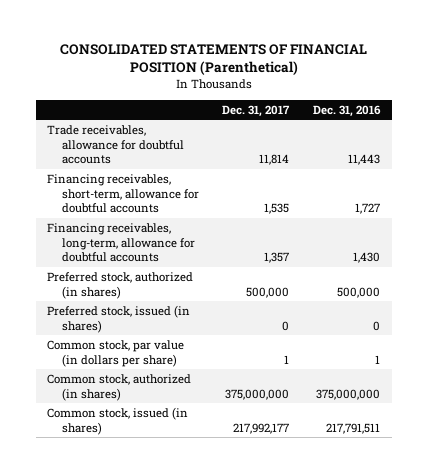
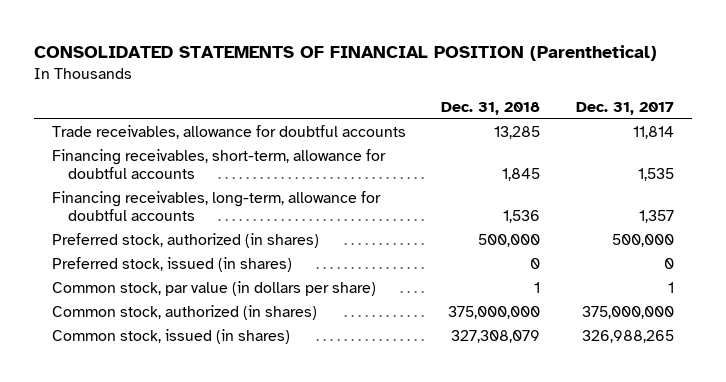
- | Dec. 31, 2017 | Dec. 31, 2016
+ | Dec. 31, 2018 | Dec. 31, 2017
- Common stock, issued (in shares) | 217,992,177 | 217,791,511
+ Common stock, issued (in shares) | 327,308,079 | 326,988,265

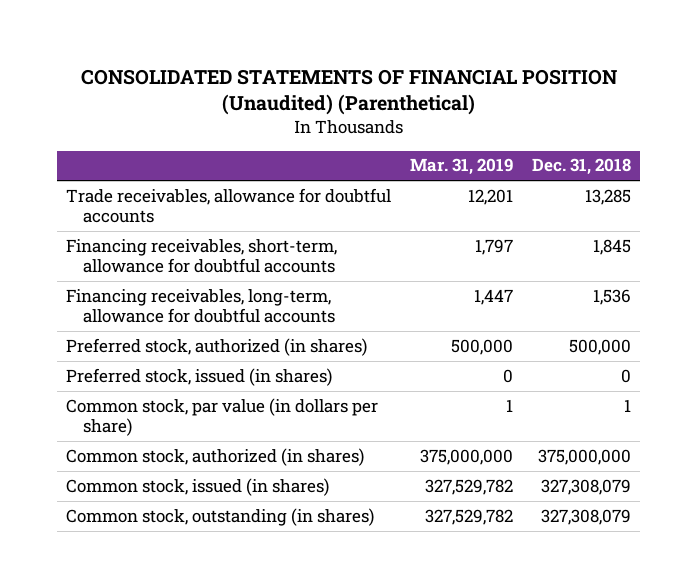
- CONSOLIDATED STATEMENTS OF FINANCIAL POSITION (Parenthetical)
+ CONSOLIDATED STATEMENTS OF FINANCIAL POSITION (Unaudited) (Parenthetical)
- | Dec. 31, 2018 | Dec. 31, 2017
+ | Mar. 31, 2019 | Dec. 31, 2018
+ Common stock, outstanding (in shares) | 327,529,782 | 327,308,079

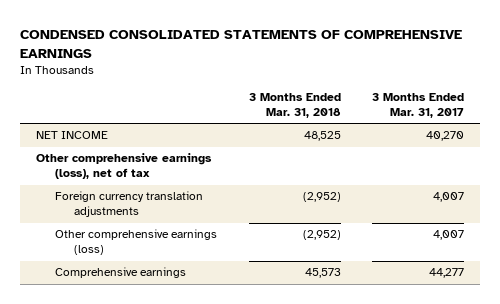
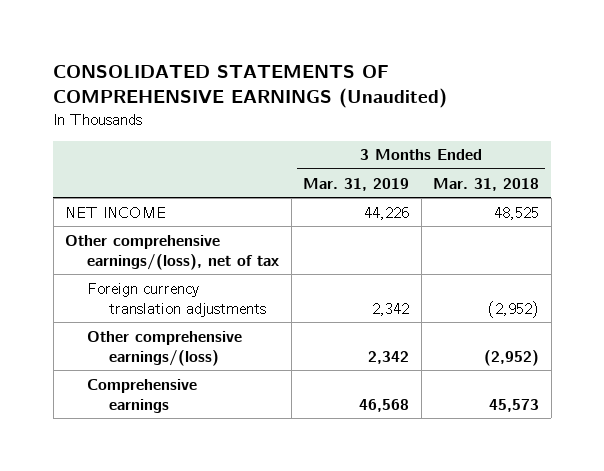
- CONDENSED CONSOLIDATED STATEMENTS OF COMPREHENSIVE EARNINGS
+ CONSOLIDATED STATEMENTS OF COMPREHENSIVE EARNINGS (Unaudited)
- | 3 Months Ended Mar. 31, 2018 | 3 Months Ended Mar. 31, 2017
+ | 3 Months Ended Mar. 31, 2019 | 3 Months Ended Mar. 31, 2018
- Other comprehensive earnings (loss), net of tax
+ Other comprehensive earnings/(loss), net of tax
- Other comprehensive earnings (loss) | (2,952) | 4,007
+ Other comprehensive earnings/(loss) | 2,342 | (2,952)

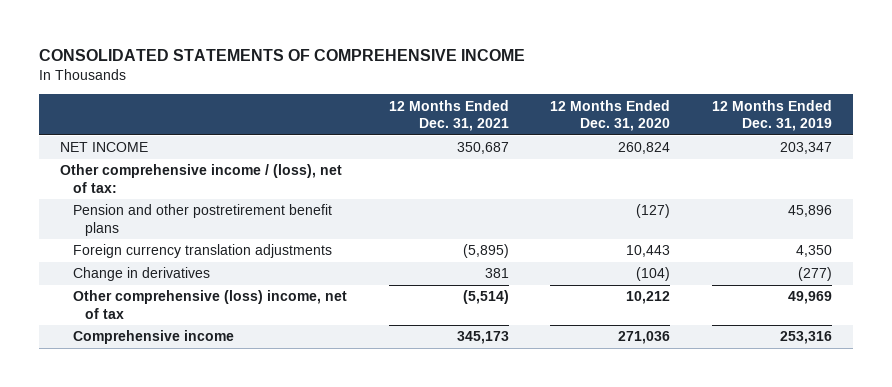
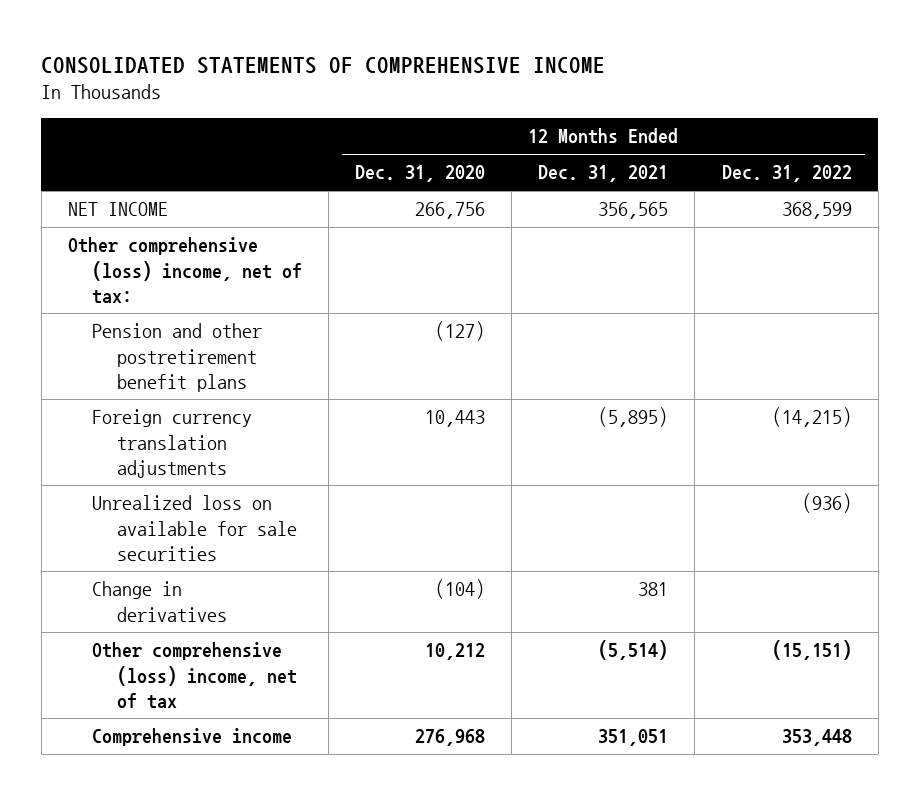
- | 12 Months Ended Dec. 31, 2021 | 12 Months Ended Dec. 31, 2020 | 12 Months Ended Dec. 31, 2019
+ | 12 Months Ended Dec. 31, 2020 | 12 Months Ended Dec. 31, 2021 | 12 Months Ended Dec. 31, 2022
- NET INCOME | 350,687 | 260,824 | 203,347
- Other comprehensive income / (loss), net of tax:
+ NET INCOME | 266,756 | 356,565 | 368,599
+ Other comprehensive (loss) income, net of tax:
+ Unrealized loss on available for sale securities | | | (936)
- Comprehensive income | 345,173 | 271,036 | 253,316
+ Comprehensive income | 276,968 | 351,051 | 353,448

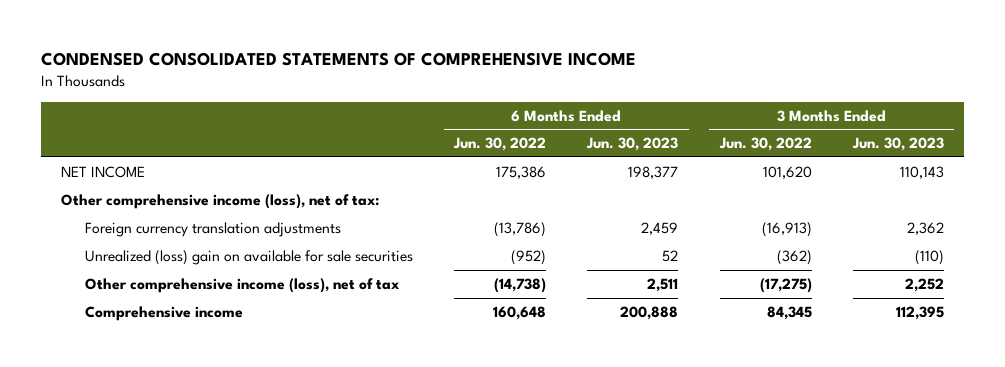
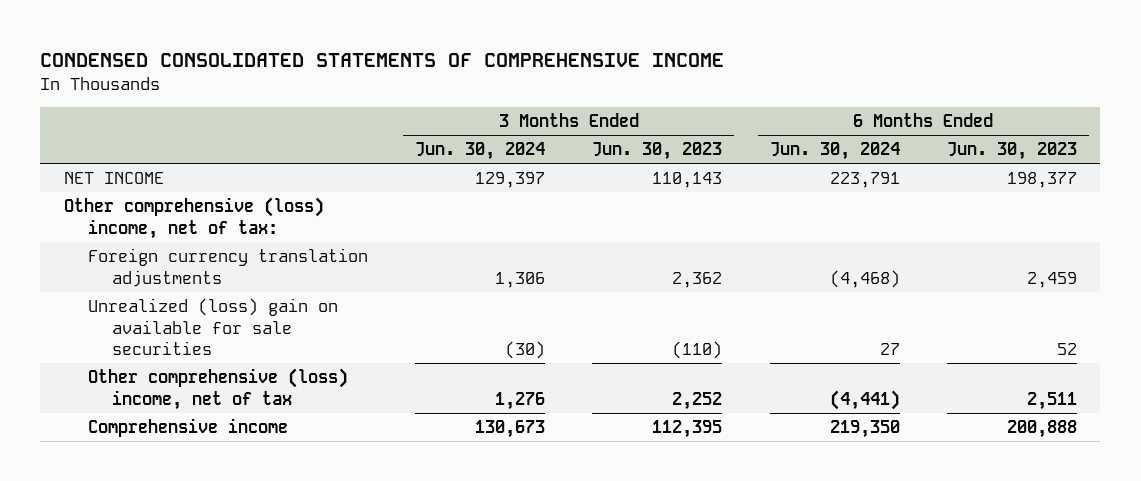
- | 6 Months Ended Jun. 30, 2022 | 6 Months Ended Jun. 30, 2023 | 3 Months Ended Jun. 30, 2022 | 3 Months Ended Jun. 30, 2023
+ | 3 Months Ended Jun. 30, 2024 | 3 Months Ended Jun. 30, 2023 | 6 Months Ended Jun. 30, 2024 | 6 Months Ended Jun. 30, 2023
- Other comprehensive income (loss), net of tax:
+ Other comprehensive (loss) income, net of tax:
- Other comprehensive income (loss), net of tax | (14,738) | 2,511 | (17,275) | 2,252
+ Other comprehensive (loss) income, net of tax | 1,276 | 2,252 | (4,441) | 2,511

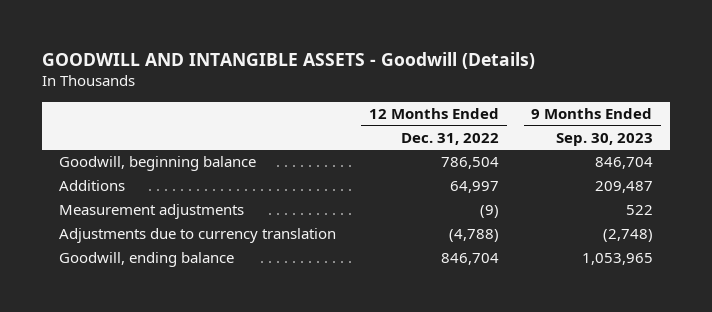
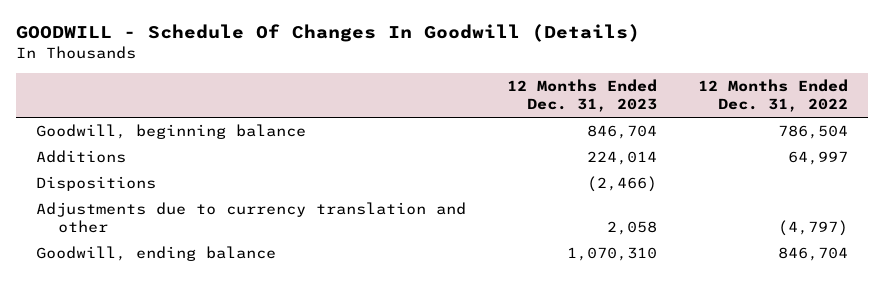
- GOODWILL AND INTANGIBLE ASSETS - Goodwill (Details)
+ GOODWILL - Schedule Of Changes In Goodwill (Details)
- | 12 Months Ended Dec. 31, 2022 | 9 Months Ended Sep. 30, 2023
+ | 12 Months Ended Dec. 31, 2023 | 12 Months Ended Dec. 31, 2022
- Measurement adjustments | (9) | 522
- Adjustments due to currency translation | (4,788) | (2,748)
+ Dispositions | (2,466) |
+ Adjustments due to currency translation and other | 2,058 | (4,797)

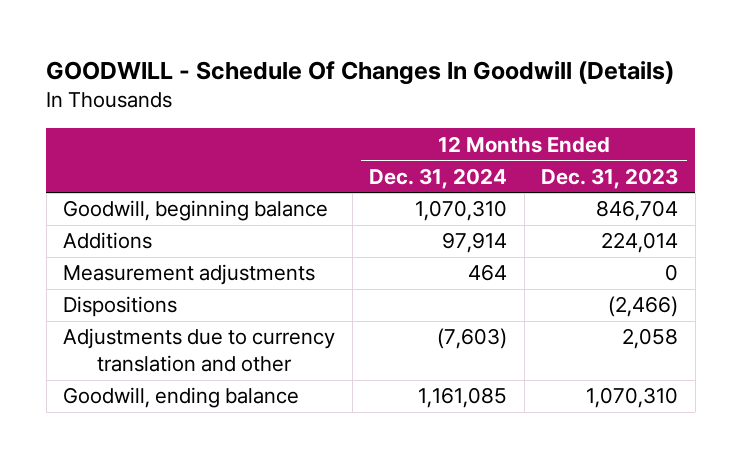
- | 12 Months Ended Dec. 31, 2023 | 12 Months Ended Dec. 31, 2022
+ | 12 Months Ended Dec. 31, 2024 | 12 Months Ended Dec. 31, 2023
+ Measurement adjustments | 464 | 0

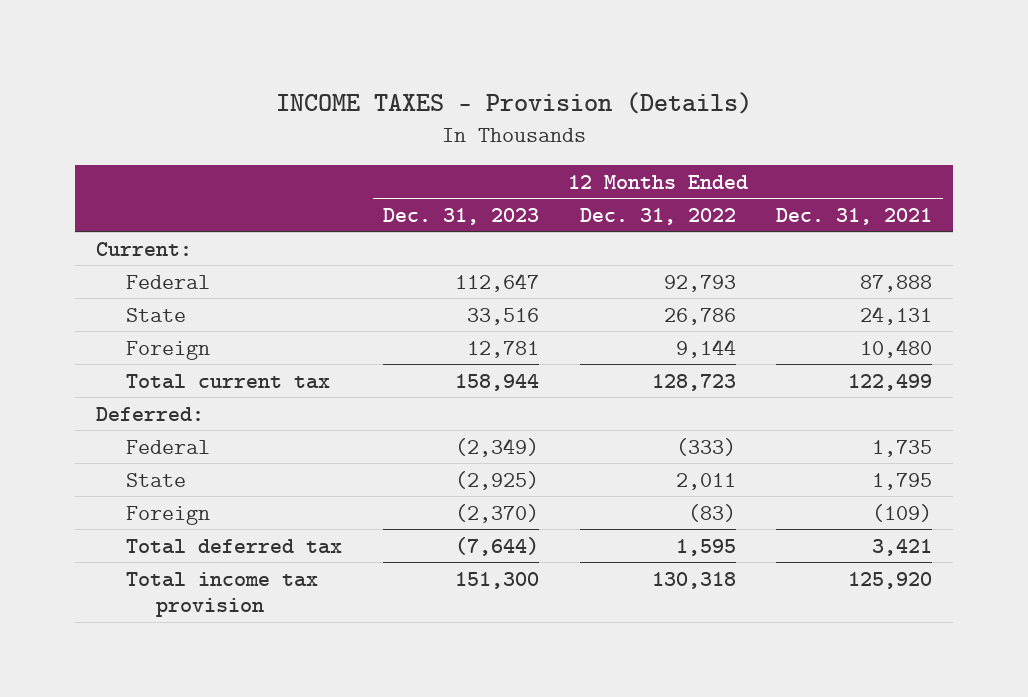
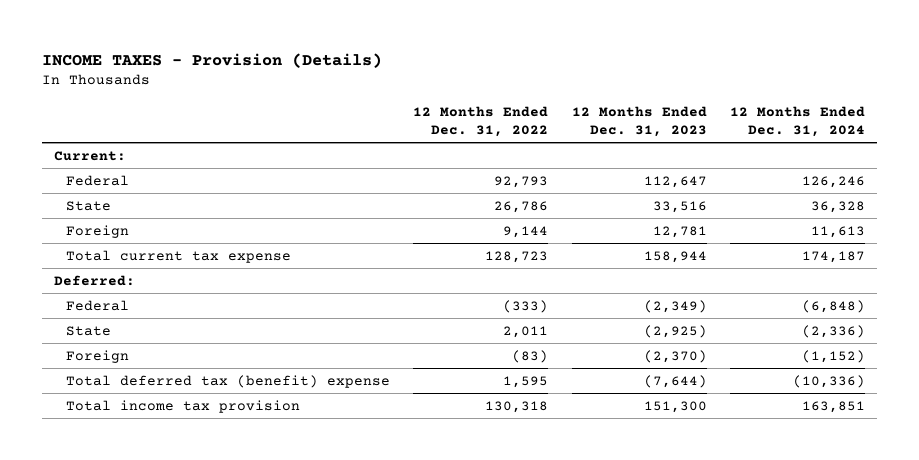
- | 12 Months Ended Dec. 31, 2023 | 12 Months Ended Dec. 31, 2022 | 12 Months Ended Dec. 31, 2021
+ | 12 Months Ended Dec. 31, 2022 | 12 Months Ended Dec. 31, 2023 | 12 Months Ended Dec. 31, 2024
- Total current tax | 158,944 | 128,723 | 122,499
+ Total current tax expense | 128,723 | 158,944 | 174,187
- Total deferred tax | (7,644) | 1,595 | 3,421
+ Total deferred tax (benefit) expense | 1,595 | (7,644) | (10,336)

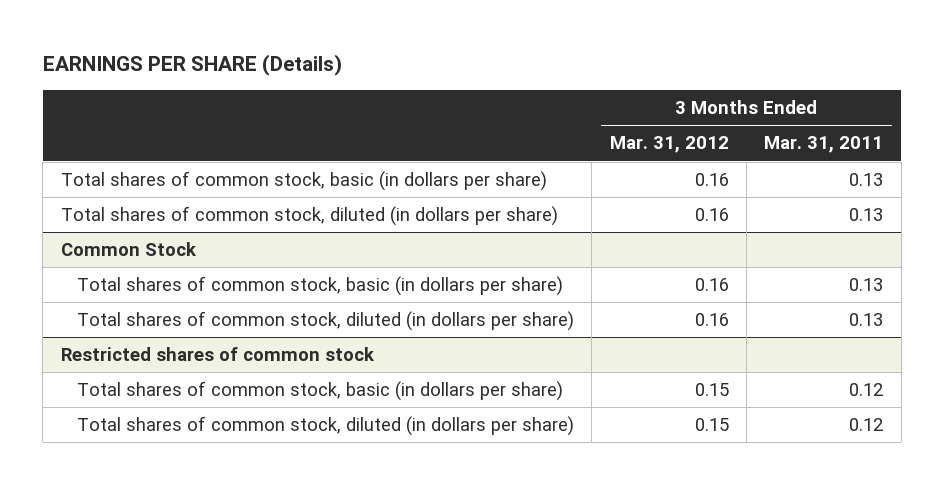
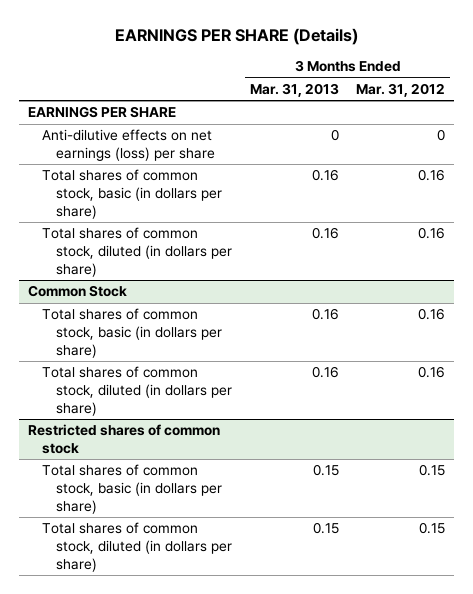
- | 3 Months Ended Mar. 31, 2012 | 3 Months Ended Mar. 31, 2011
+ | 3 Months Ended Mar. 31, 2013 | 3 Months Ended Mar. 31, 2012
+ EARNINGS PER SHARE
+ Anti-dilutive effects on net earnings (loss) per share | 0 | 0

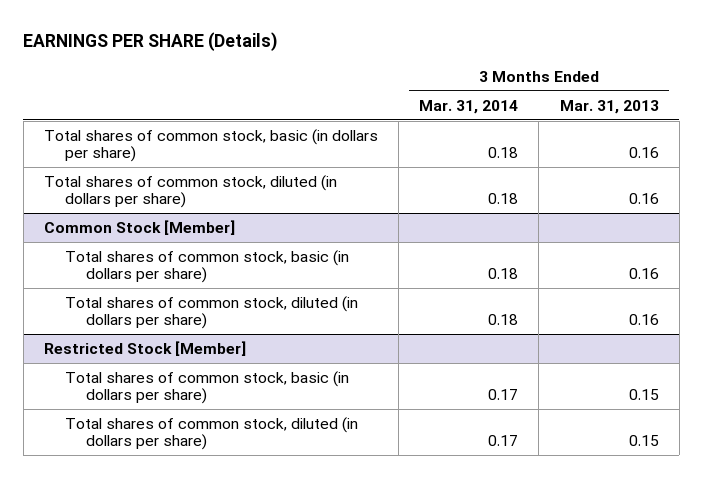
- | 3 Months Ended Mar. 31, 2013 | 3 Months Ended Mar. 31, 2012
+ | 3 Months Ended Mar. 31, 2014 | 3 Months Ended Mar. 31, 2013
- EARNINGS PER SHARE
- Anti-dilutive effects on net earnings (loss) per share | 0 | 0
- Common Stock
+ Common Stock [Member]
- Restricted shares of common stock
+ Restricted Stock [Member]

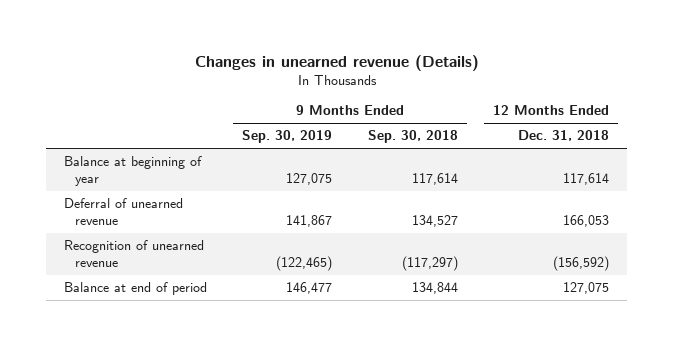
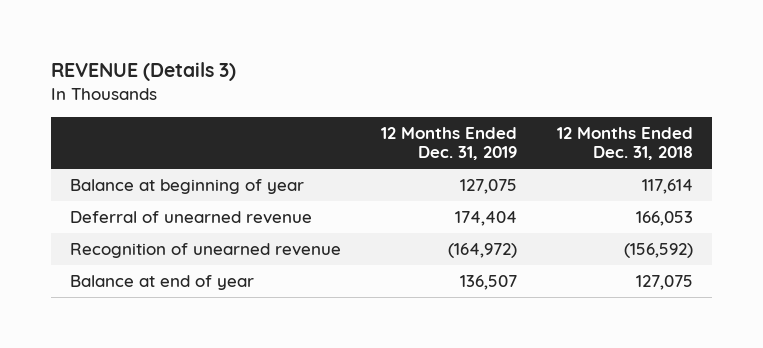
- Changes in unearned revenue (Details)
+ REVENUE (Details 3)
- | 9 Months Ended Sep. 30, 2019 | 9 Months Ended Sep. 30, 2018 | 12 Months Ended Dec. 31, 2018
+ | 12 Months Ended Dec. 31, 2019 | 12 Months Ended Dec. 31, 2018
- Balance at end of period | 146,477 | 134,844 | 127,075
+ Balance at end of year | 136,507 | 127,075

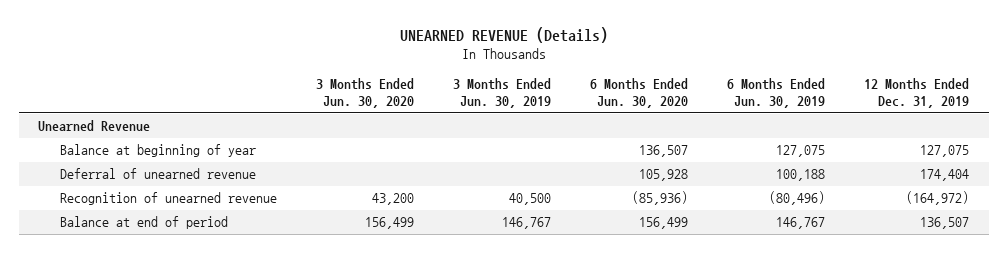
- REVENUE (Details 3)
+ UNEARNED REVENUE (Details)
- | 12 Months Ended Dec. 31, 2019 | 12 Months Ended Dec. 31, 2018
+ | 3 Months Ended Jun. 30, 2020 | 3 Months Ended Jun. 30, 2019 | 6 Months Ended Jun. 30, 2020 | 6 Months Ended Jun. 30, 2019 | 12 Months Ended Dec. 31, 2019
+ Unearned Revenue
- Balance at end of year | 136,507 | 127,075
+ Balance at end of period | 156,499 | 146,767 | 156,499 | 146,767 | 136,507

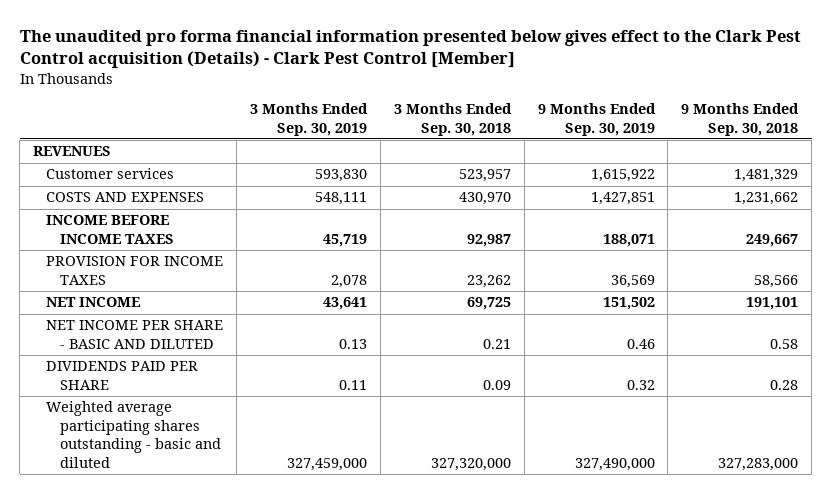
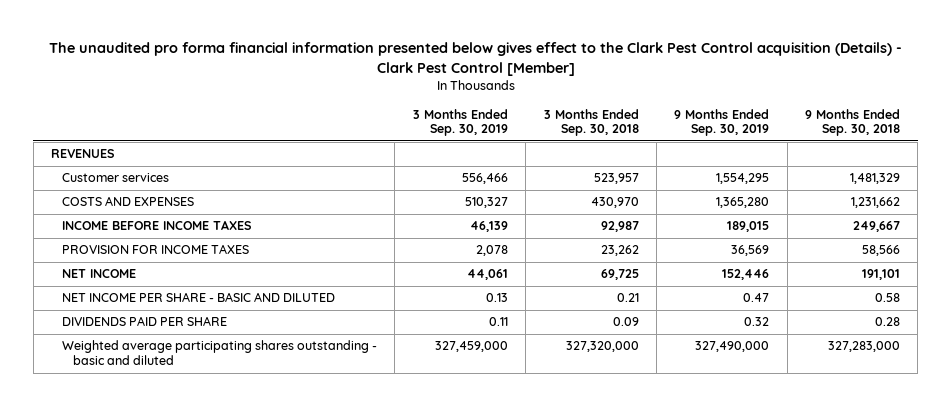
- Customer services | 593,830 | 523,957 | 1,615,922 | 1,481,329
- COSTS AND EXPENSES | 548,111 | 430,970 | 1,427,851 | 1,231,662
- INCOME BEFORE INCOME TAXES | 45,719 | 92,987 | 188,071 | 249,667
+ Customer services | 556,466 | 523,957 | 1,554,295 | 1,481,329
+ COSTS AND EXPENSES | 510,327 | 430,970 | 1,365,280 | 1,231,662
+ INCOME BEFORE INCOME TAXES | 46,139 | 92,987 | 189,015 | 249,667
- NET INCOME | 43,641 | 69,725 | 151,502 | 191,101
- NET INCOME PER SHARE - BASIC AND DILUTED | 0.13 | 0.21 | 0.46 | 0.58
+ NET INCOME | 44,061 | 69,725 | 152,446 | 191,101
+ NET INCOME PER SHARE - BASIC AND DILUTED | 0.13 | 0.21 | 0.47 | 0.58

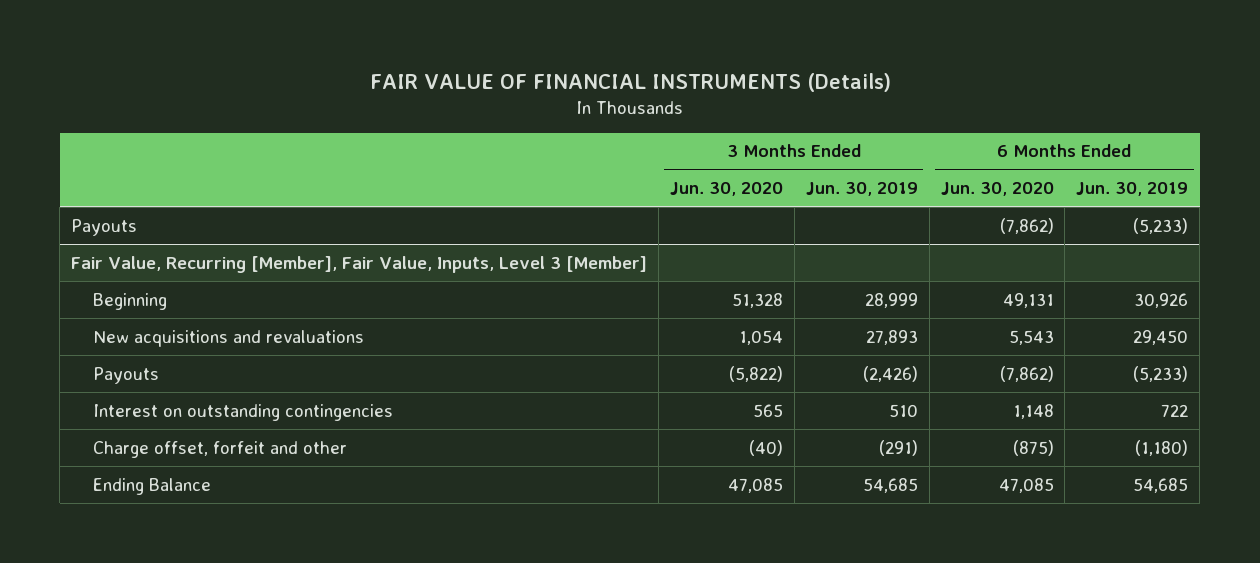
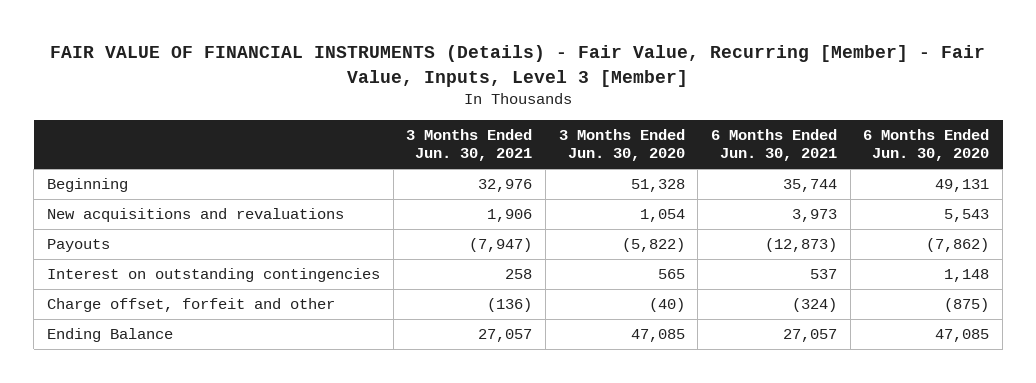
- FAIR VALUE OF FINANCIAL INSTRUMENTS (Details)
+ FAIR VALUE OF FINANCIAL INSTRUMENTS (Details) - Fair Value, Recurring [Member] - Fair Value, Inputs, Level 3 [Member]
- | 3 Months Ended Jun. 30, 2020 | 3 Months Ended Jun. 30, 2019 | 6 Months Ended Jun. 30, 2020 | 6 Months Ended Jun. 30, 2019
+ | 3 Months Ended Jun. 30, 2021 | 3 Months Ended Jun. 30, 2020 | 6 Months Ended Jun. 30, 2021 | 6 Months Ended Jun. 30, 2020
- Payouts | | | (7,862) | (5,233)
- Fair Value, Recurring [Member], Fair Value, Inputs, Level 3 [Member]

